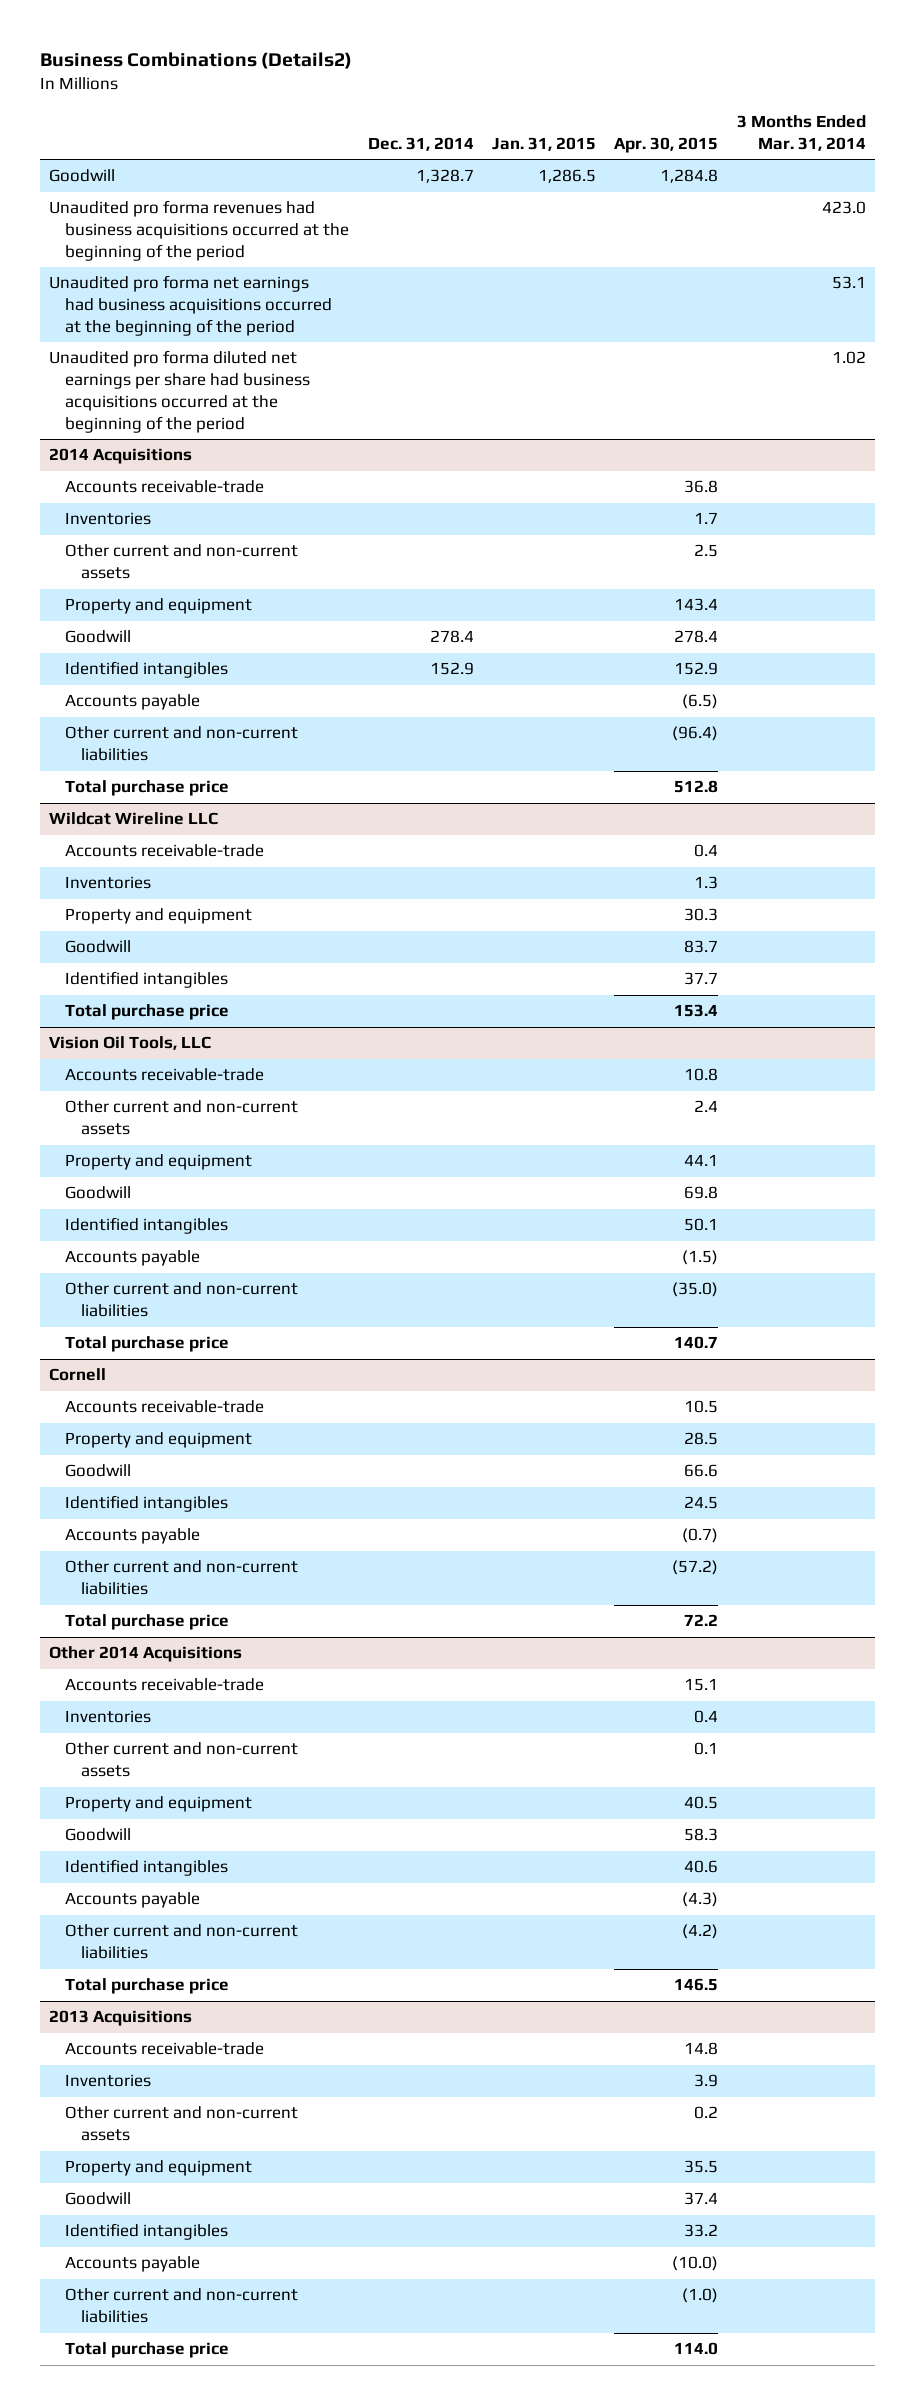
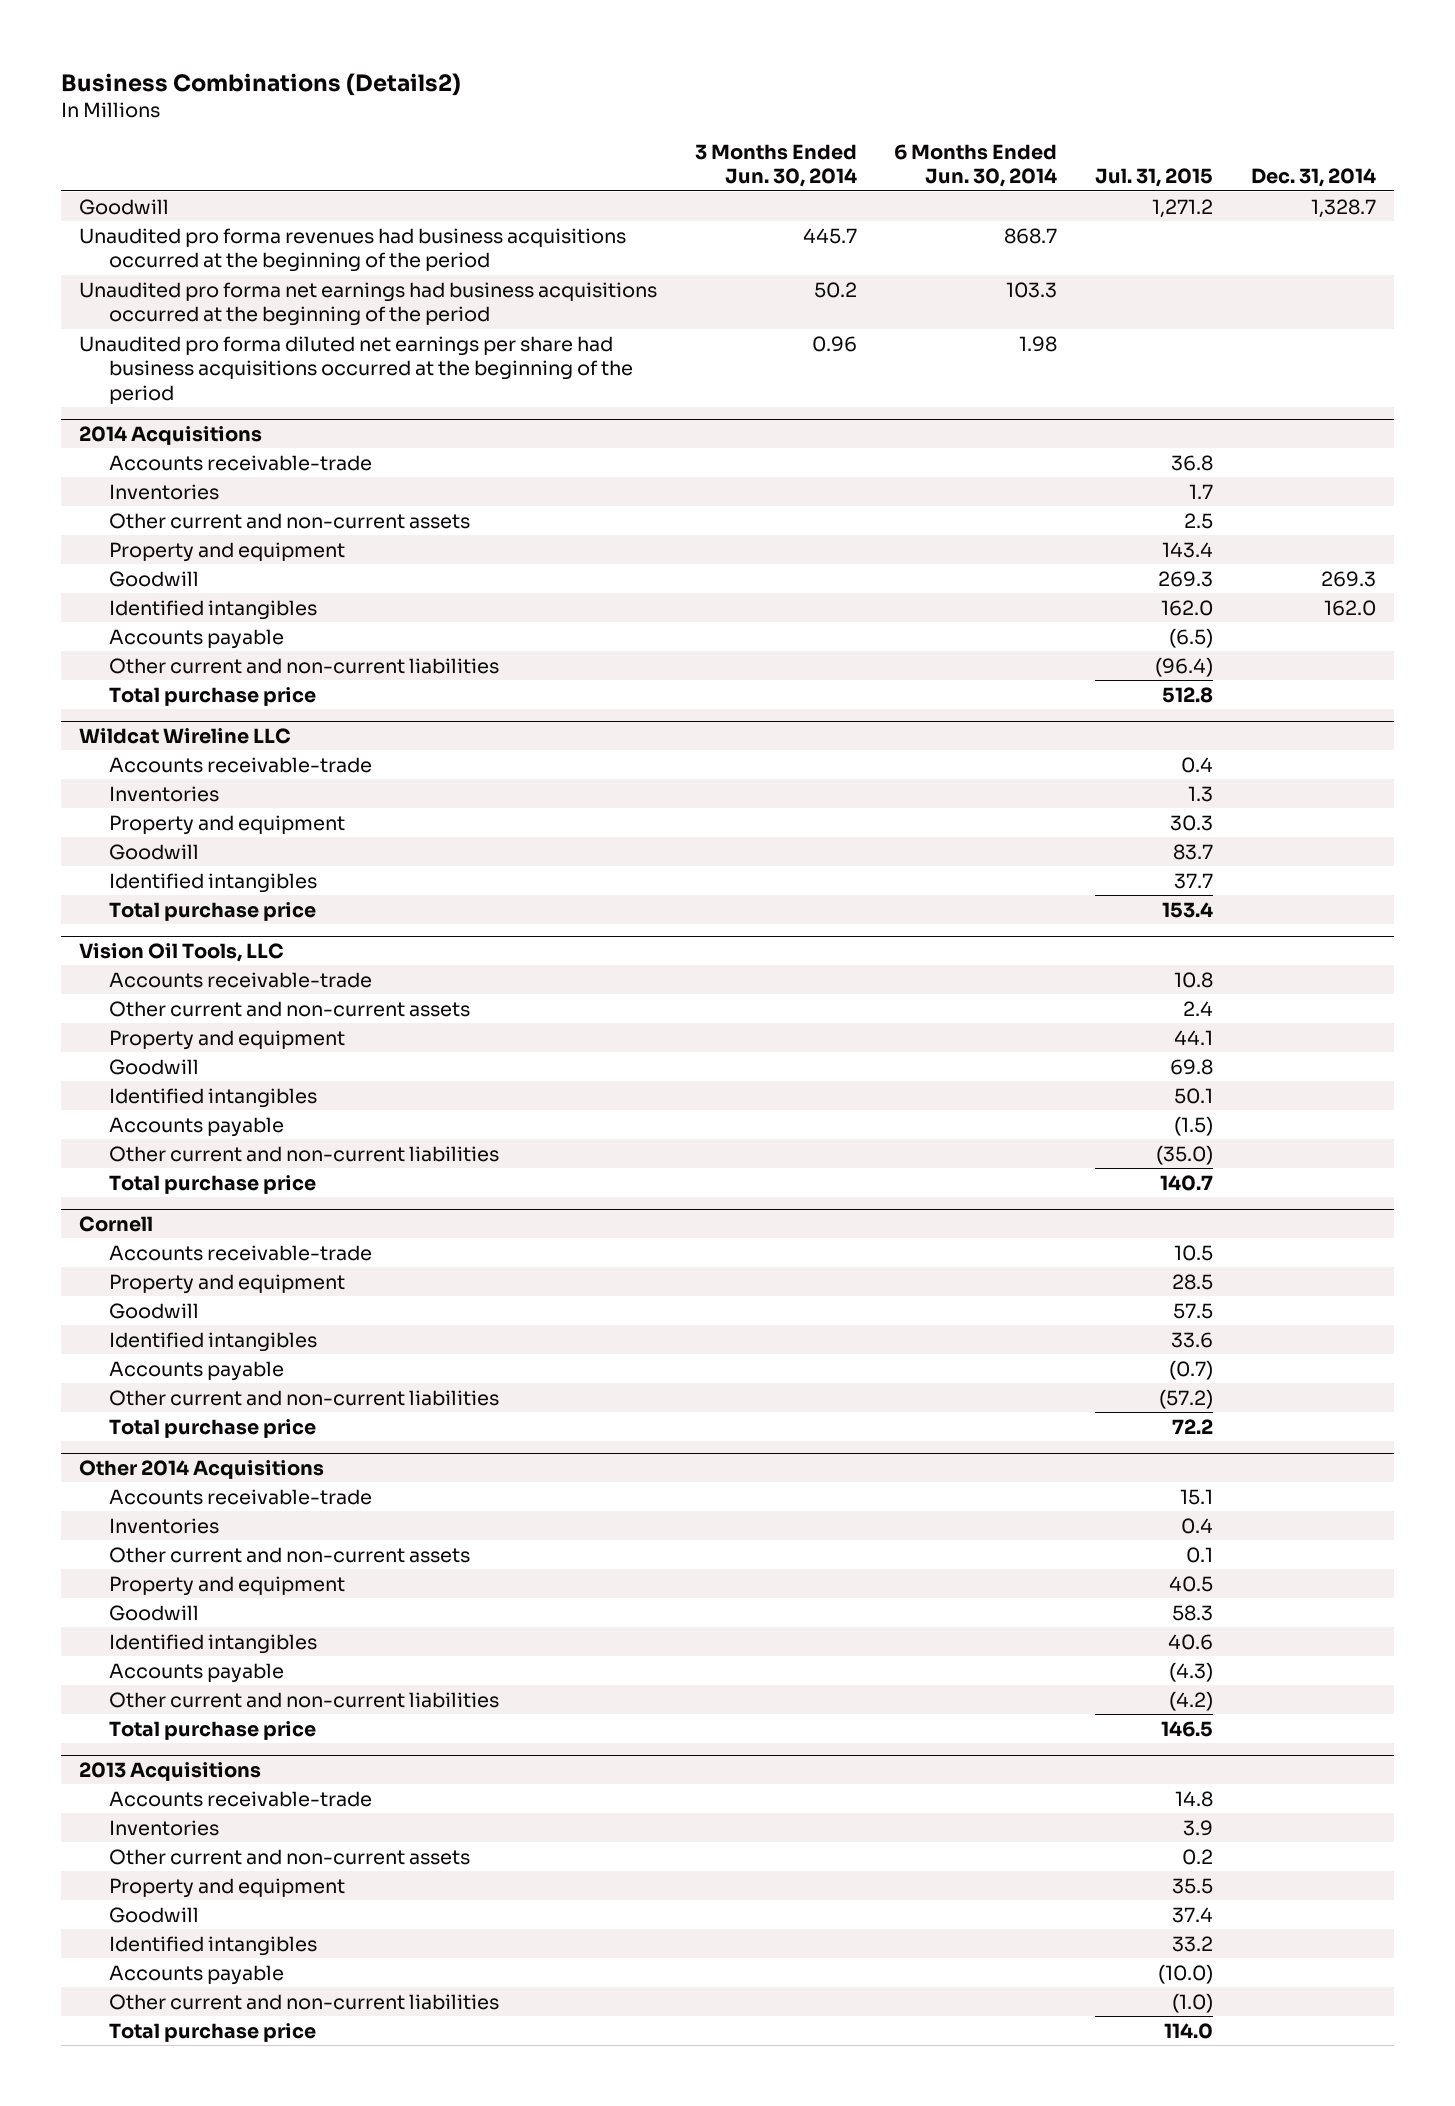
- | Dec. 31, 2014 | Jan. 31, 2015 | Apr. 30, 2015 | 3 Months Ended Mar. 31, 2014
+ | 3 Months Ended Jun. 30, 2014 | 6 Months Ended Jun. 30, 2014 | Jul. 31, 2015 | Dec. 31, 2014
@ 2014 Acquisitions
- Goodwill | 278.4 | | 278.4 |
- Identified intangibles | 152.9 | | 152.9 |
+ Goodwill | | | 269.3 | 269.3
+ Identified intangibles | | | 162.0 | 162.0

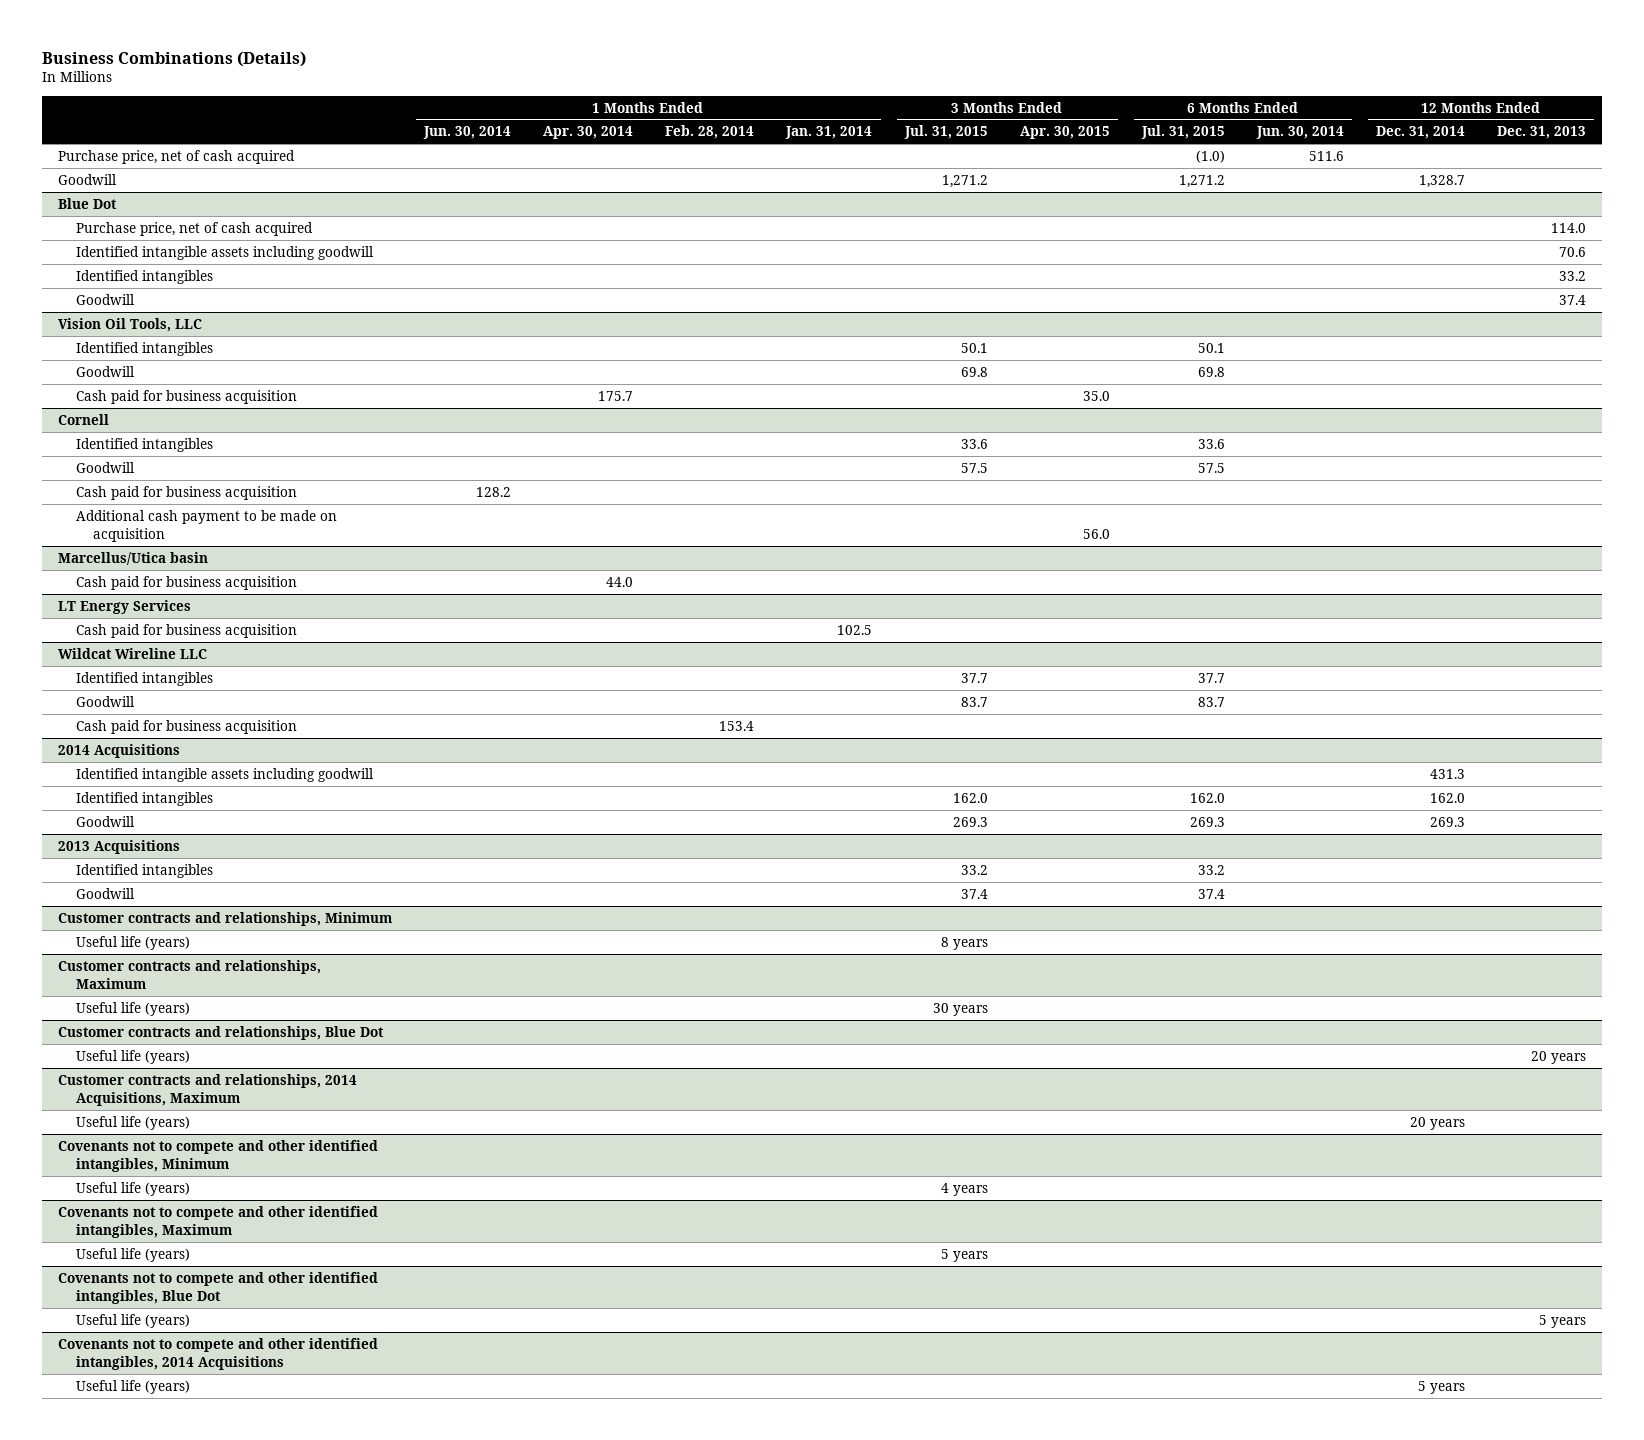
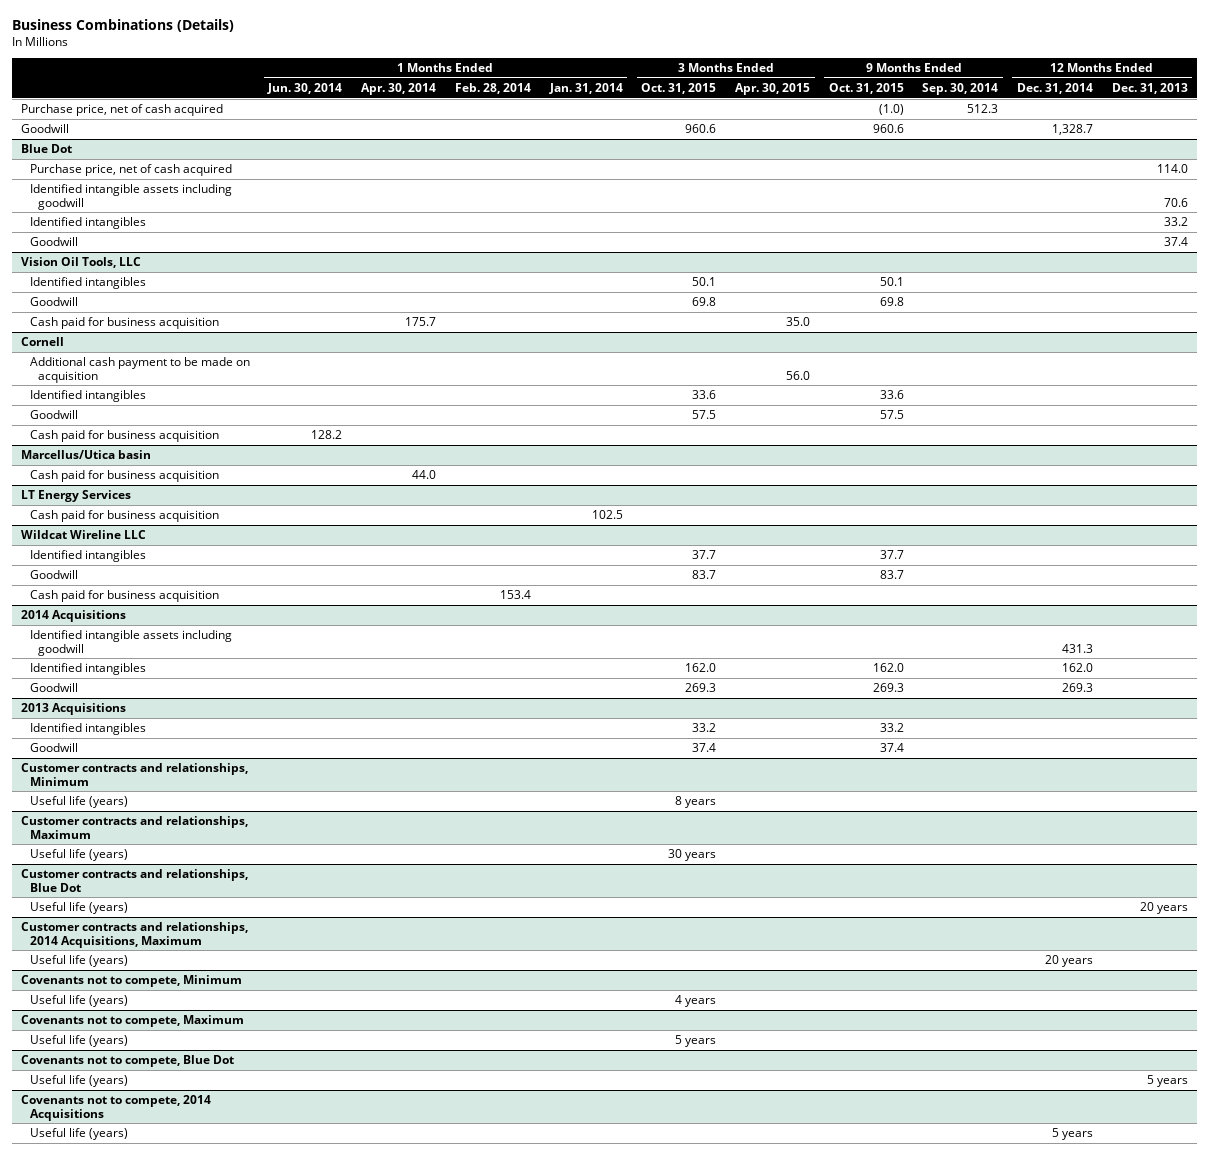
- | 1 Months Ended Jun. 30, 2014 | 1 Months Ended Apr. 30, 2014 | 1 Months Ended Feb. 28, 2014 | 1 Months Ended Jan. 31, 2014 | 3 Months Ended Jul. 31, 2015 | 3 Months Ended Apr. 30, 2015 | 6 Months Ended Jul. 31, 2015 | 6 Months Ended Jun. 30, 2014 | 12 Months Ended Dec. 31, 2014 | 12 Months Ended Dec. 31, 2013
+ | 1 Months Ended Jun. 30, 2014 | 1 Months Ended Apr. 30, 2014 | 1 Months Ended Feb. 28, 2014 | 1 Months Ended Jan. 31, 2014 | 3 Months Ended Oct. 31, 2015 | 3 Months Ended Apr. 30, 2015 | 9 Months Ended Oct. 31, 2015 | 9 Months Ended Sep. 30, 2014 | 12 Months Ended Dec. 31, 2014 | 12 Months Ended Dec. 31, 2013
@ Cornell
moved up: Additional cash payment to be made on acquisition | | | | | | 56.0 | | | |
- Covenants not to compete and other identified intangibles, Minimum
+ Covenants not to compete, Minimum
- Covenants not to compete and other identified intangibles, Maximum
+ Covenants not to compete, Maximum
- Covenants not to compete and other identified intangibles, Blue Dot
+ Covenants not to compete, Blue Dot
- Covenants not to compete and other identified intangibles, 2014 Acquisitions
+ Covenants not to compete, 2014 Acquisitions

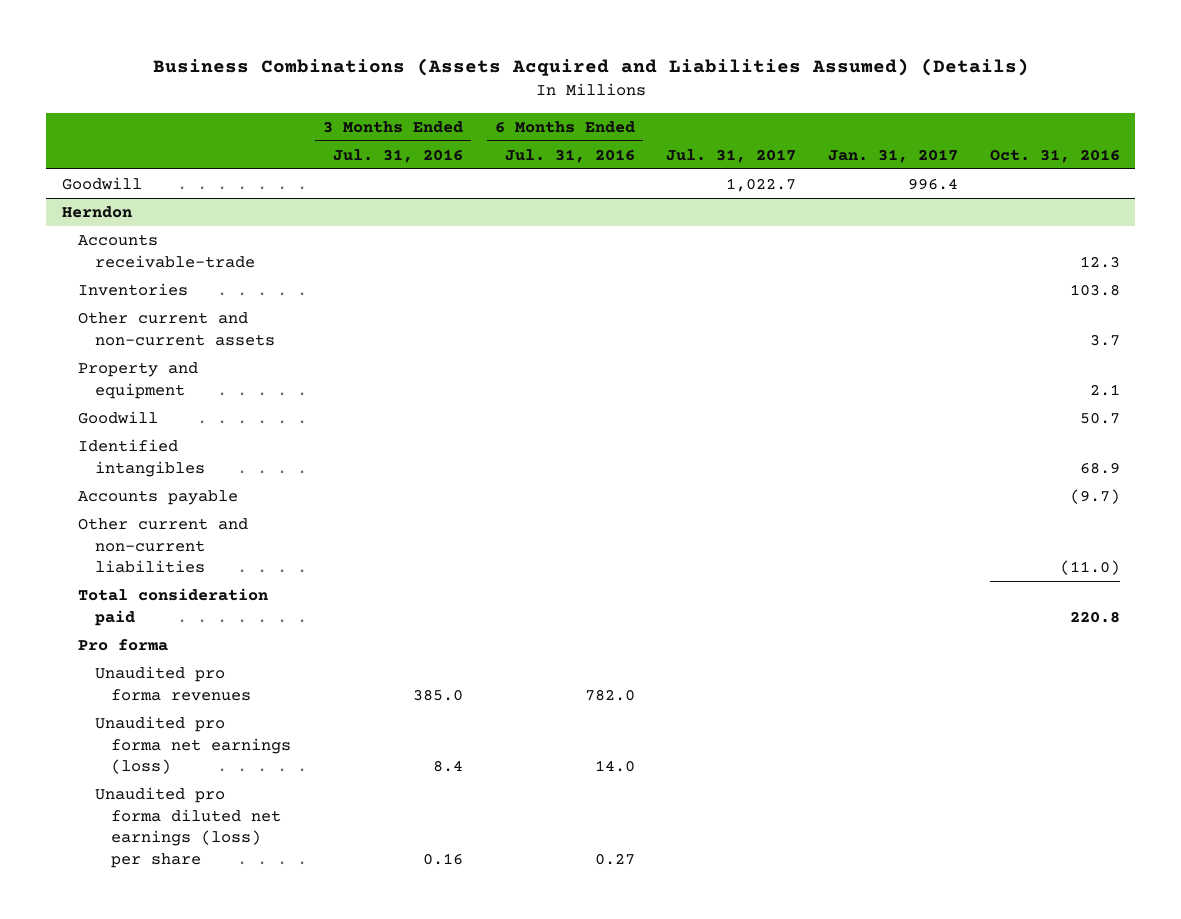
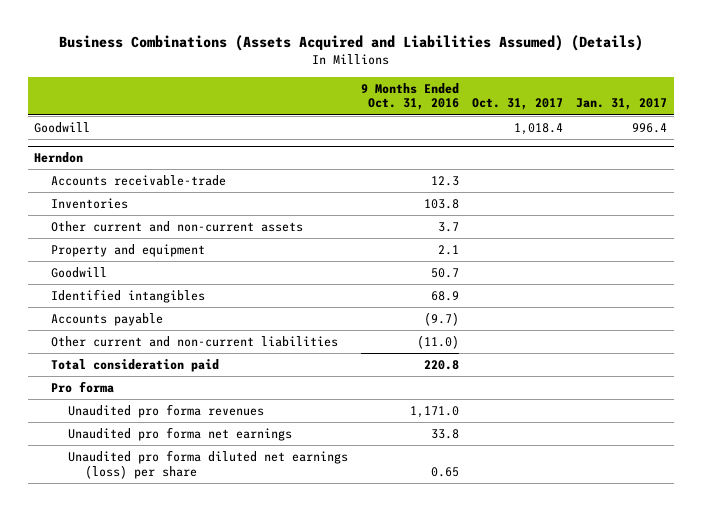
- | 3 Months Ended Jul. 31, 2016 | 6 Months Ended Jul. 31, 2016 | Jul. 31, 2017 | Jan. 31, 2017 | Oct. 31, 2016
+ | 9 Months Ended Oct. 31, 2016 | Oct. 31, 2017 | Jan. 31, 2017
@ Herndon
- Unaudited pro forma net earnings (loss) | 8.4 | 14.0 | | |
+ Unaudited pro forma net earnings | 33.8 | |

